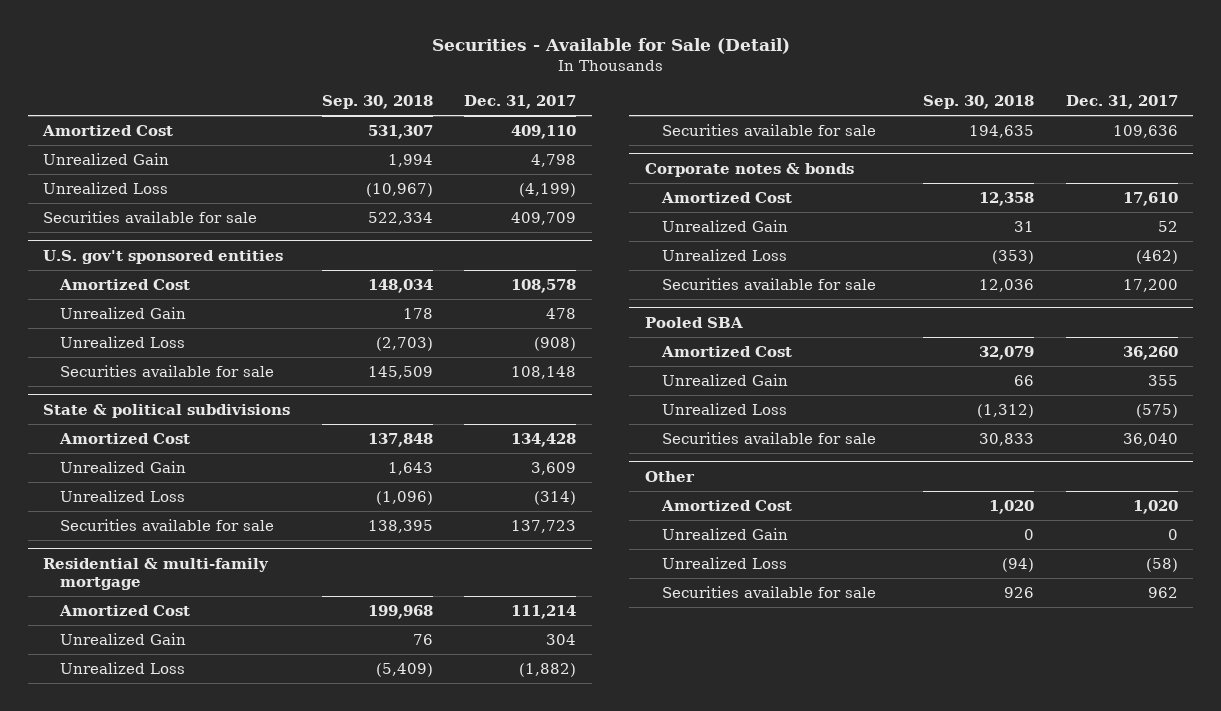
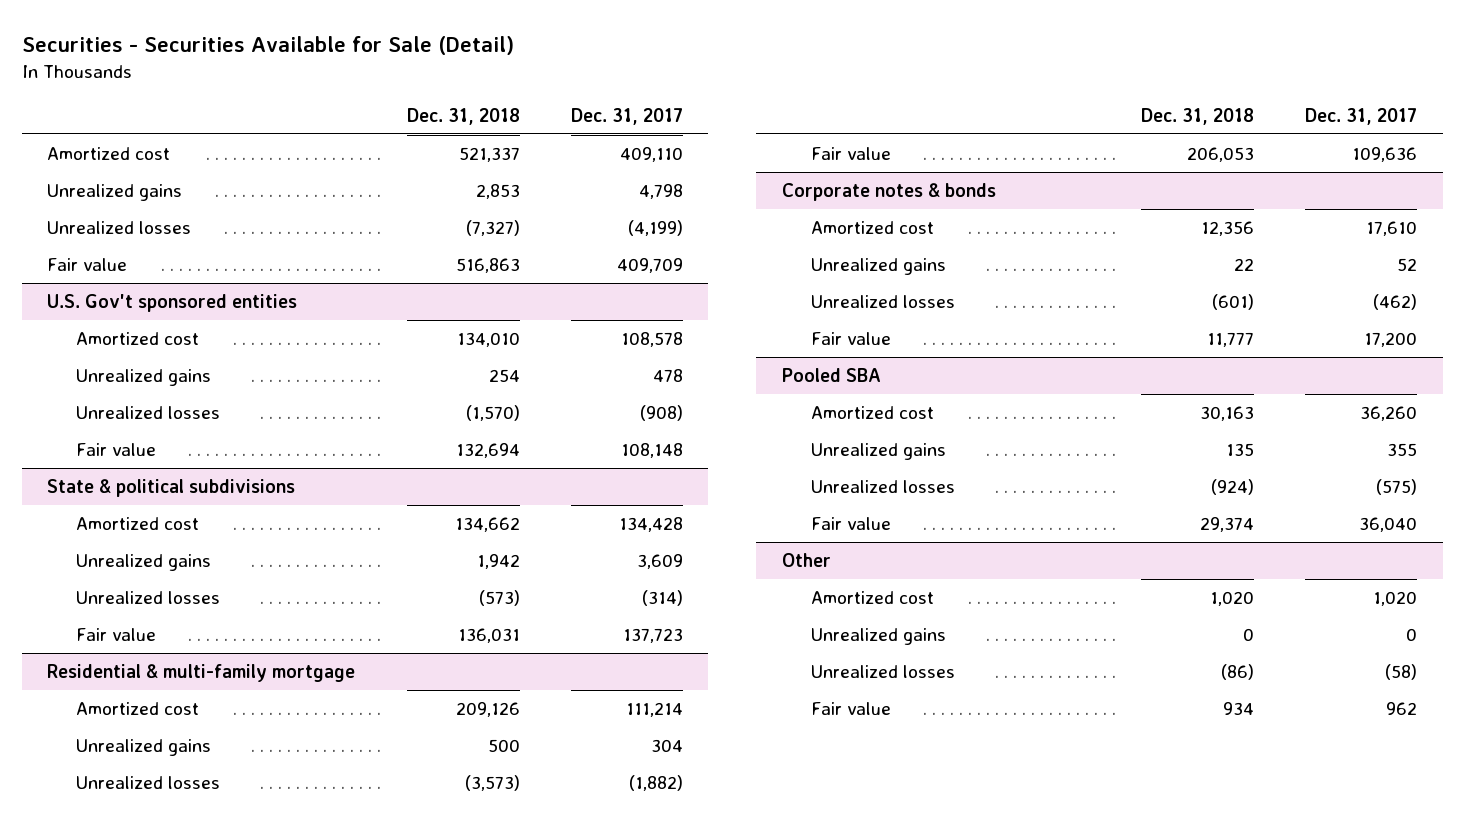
- Securities - Available for Sale (Detail)
+ Securities - Securities Available for Sale (Detail)
- | Sep. 30, 2018 | Dec. 31, 2017
+ | Dec. 31, 2018 | Dec. 31, 2017
- Amortized Cost | 531,307 | 409,110
- Unrealized Gain | 1,994 | 4,798
- Unrealized Loss | (10,967) | (4,199)
- Securities available for sale | 522,334 | 409,709
- U.S. gov't sponsored entities
- Amortized Cost | 148,034 | 108,578
- Unrealized Gain | 178 | 478
- Unrealized Loss | (2,703) | (908)
- Securities available for sale | 145,509 | 108,148
+ Amortized cost | 521,337 | 409,110
+ Unrealized gains | 2,853 | 4,798
+ Unrealized losses | (7,327) | (4,199)
+ Fair value | 516,863 | 409,709
+ U.S. Gov't sponsored entities
+ Amortized cost | 134,010 | 108,578
+ Unrealized gains | 254 | 478
+ Unrealized losses | (1,570) | (908)
+ Fair value | 132,694 | 108,148
@ State & political subdivisions
- Amortized Cost | 137,848 | 134,428
- Unrealized Gain | 1,643 | 3,609
- Unrealized Loss | (1,096) | (314)
- Securities available for sale | 138,395 | 137,723
+ Amortized cost | 134,662 | 134,428
+ Unrealized gains | 1,942 | 3,609
+ Unrealized losses | (573) | (314)
+ Fair value | 136,031 | 137,723
@ Residential & multi-family mortgage
- Amortized Cost | 199,968 | 111,214
- Unrealized Gain | 76 | 304
- Unrealized Loss | (5,409) | (1,882)
- Securities available for sale | 194,635 | 109,636
+ Amortized cost | 209,126 | 111,214
+ Unrealized gains | 500 | 304
+ Unrealized losses | (3,573) | (1,882)
+ Fair value | 206,053 | 109,636
@ Corporate notes & bonds
- Amortized Cost | 12,358 | 17,610
- Unrealized Gain | 31 | 52
- Unrealized Loss | (353) | (462)
- Securities available for sale | 12,036 | 17,200
+ Amortized cost | 12,356 | 17,610
+ Unrealized gains | 22 | 52
+ Unrealized losses | (601) | (462)
+ Fair value | 11,777 | 17,200
@ Pooled SBA
- Amortized Cost | 32,079 | 36,260
- Unrealized Gain | 66 | 355
- Unrealized Loss | (1,312) | (575)
- Securities available for sale | 30,833 | 36,040
+ Amortized cost | 30,163 | 36,260
+ Unrealized gains | 135 | 355
+ Unrealized losses | (924) | (575)
+ Fair value | 29,374 | 36,040
@ Other
- Amortized Cost | 1,020 | 1,020
- Unrealized Gain | 0 | 0
- Unrealized Loss | (94) | (58)
- Securities available for sale | 926 | 962
+ Amortized cost | 1,020 | 1,020
+ Unrealized gains | 0 | 0
+ Unrealized losses | (86) | (58)
+ Fair value | 934 | 962

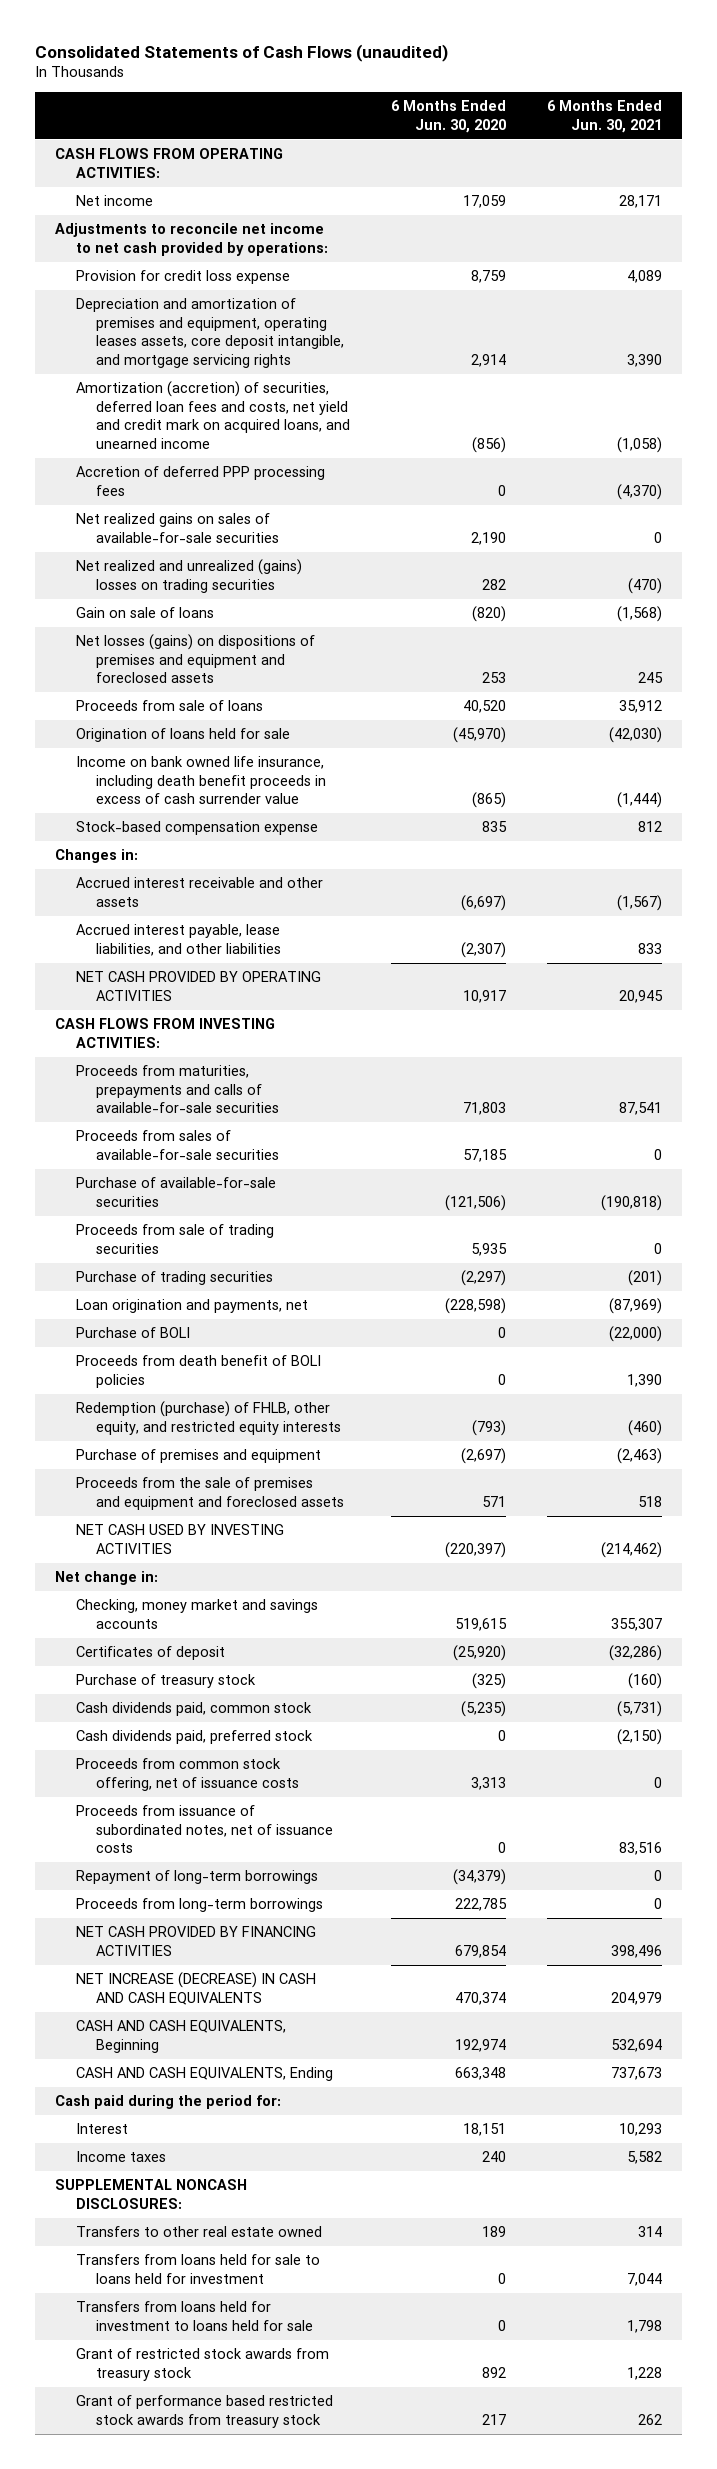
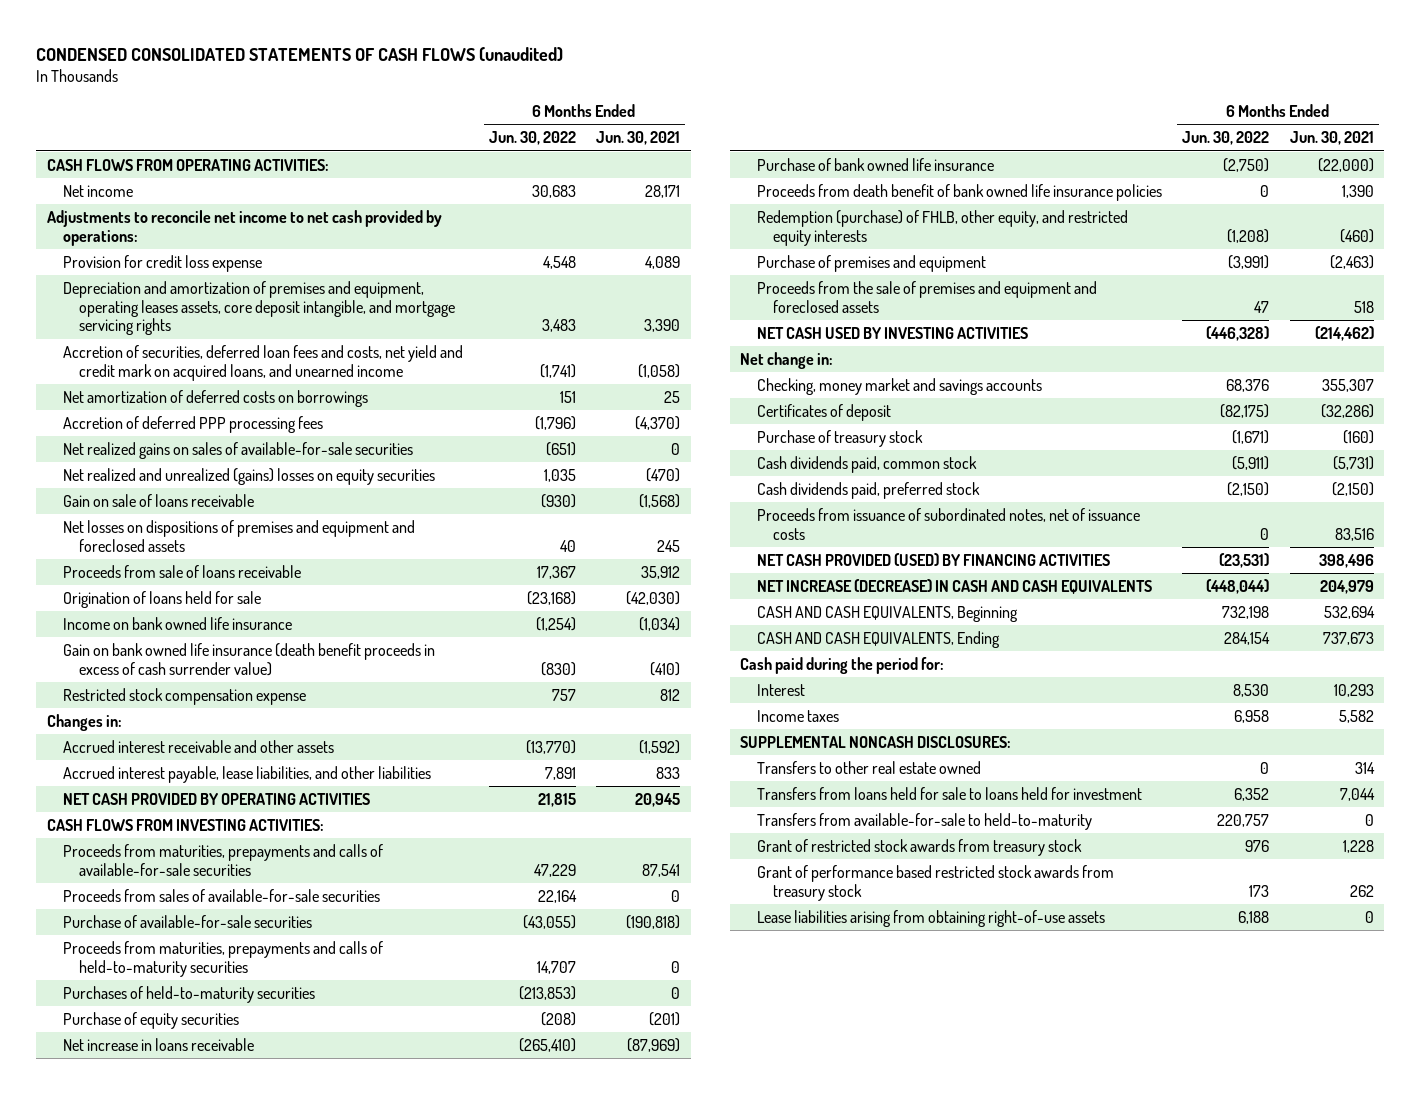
- Consolidated Statements of Cash Flows (unaudited)
+ CONDENSED CONSOLIDATED STATEMENTS OF CASH FLOWS (unaudited)
- | 6 Months Ended Jun. 30, 2020 | 6 Months Ended Jun. 30, 2021
+ | 6 Months Ended Jun. 30, 2022 | 6 Months Ended Jun. 30, 2021
- Amortization (accretion) of securities, deferred loan fees and costs, net yield and credit mark on acquired loans, and unearned income | (856) | (1,058)
+ Accretion of securities, deferred loan fees and costs, net yield and credit mark on acquired loans, and unearned income | (1,741) | (1,058)
+ Net amortization of deferred costs on borrowings | 151 | 25
- Net realized and unrealized (gains) losses on trading securities | 282 | (470)
- Gain on sale of loans | (820) | (1,568)
- Net losses (gains) on dispositions of premises and equipment and foreclosed assets | 253 | 245
- Proceeds from sale of loans | 40,520 | 35,912
+ Net realized and unrealized (gains) losses on equity securities | 1,035 | (470)
+ Gain on sale of loans receivable | (930) | (1,568)
+ Net losses on dispositions of premises and equipment and foreclosed assets | 40 | 245
+ Proceeds from sale of loans receivable | 17,367 | 35,912
- Income on bank owned life insurance, including death benefit proceeds in excess of cash surrender value | (865) | (1,444)
- Stock-based compensation expense | 835 | 812
+ Income on bank owned life insurance | (1,254) | (1,034)
+ Gain on bank owned life insurance (death benefit proceeds in excess of cash surrender value) | (830) | (410)
+ Restricted stock compensation expense | 757 | 812
- Accrued interest receivable and other assets | (6,697) | (1,567)
+ Accrued interest receivable and other assets | (13,770) | (1,592)
- Proceeds from sale of trading securities | 5,935 | 0
- Purchase of trading securities | (2,297) | (201)
- Loan origination and payments, net | (228,598) | (87,969)
- Purchase of BOLI | 0 | (22,000)
- Proceeds from death benefit of BOLI policies | 0 | 1,390
+ Proceeds from maturities, prepayments and calls of held-to-maturity securities | 14,707 | 0
+ Purchases of held-to-maturity securities | (213,853) | 0
+ Purchase of equity securities | (208) | (201)
+ Net increase in loans receivable | (265,410) | (87,969)
+ Purchase of bank owned life insurance | (2,750) | (22,000)
+ Proceeds from death benefit of bank owned life insurance policies | 0 | 1,390
- Proceeds from common stock offering, net of issuance costs | 3,313 | 0
- Repayment of long-term borrowings | (34,379) | 0
- Proceeds from long-term borrowings | 222,785 | 0
- NET CASH PROVIDED BY FINANCING ACTIVITIES | 679,854 | 398,496
+ NET CASH PROVIDED (USED) BY FINANCING ACTIVITIES | (23,531) | 398,496
- Transfers from loans held for investment to loans held for sale | 0 | 1,798
+ Transfers from available-for-sale to held-to-maturity | 220,757 | 0
+ Lease liabilities arising from obtaining right-of-use assets | 6,188 | 0

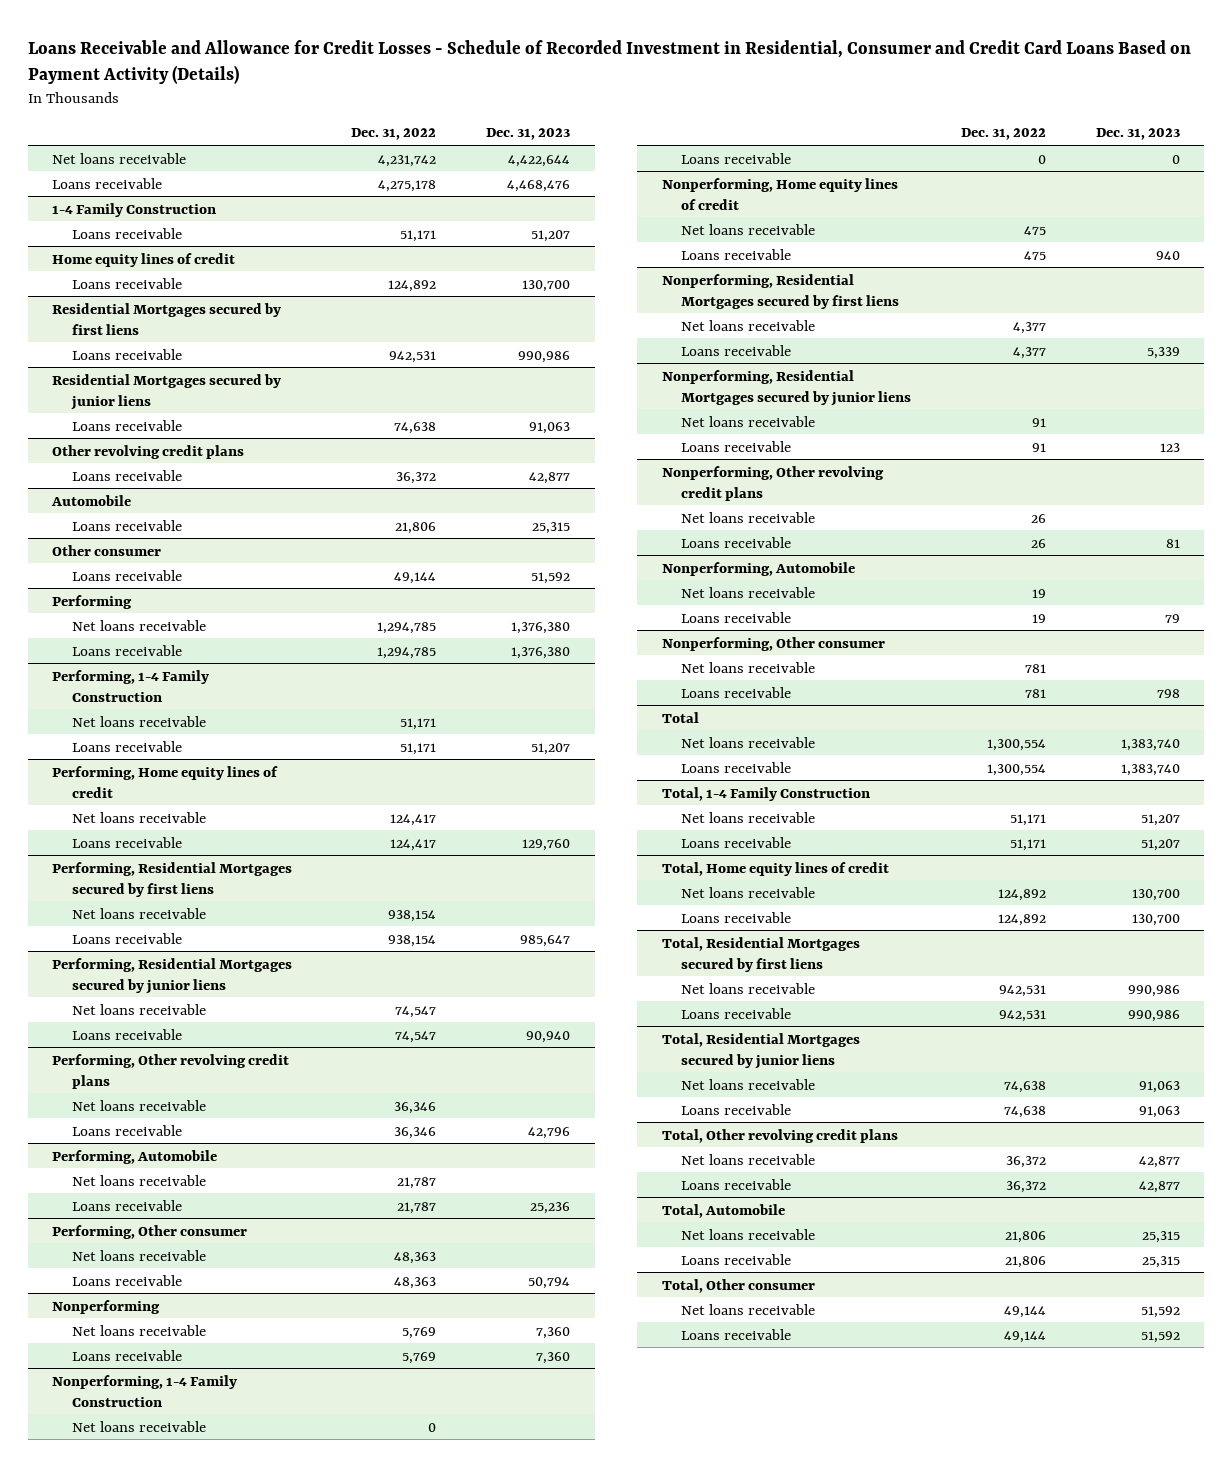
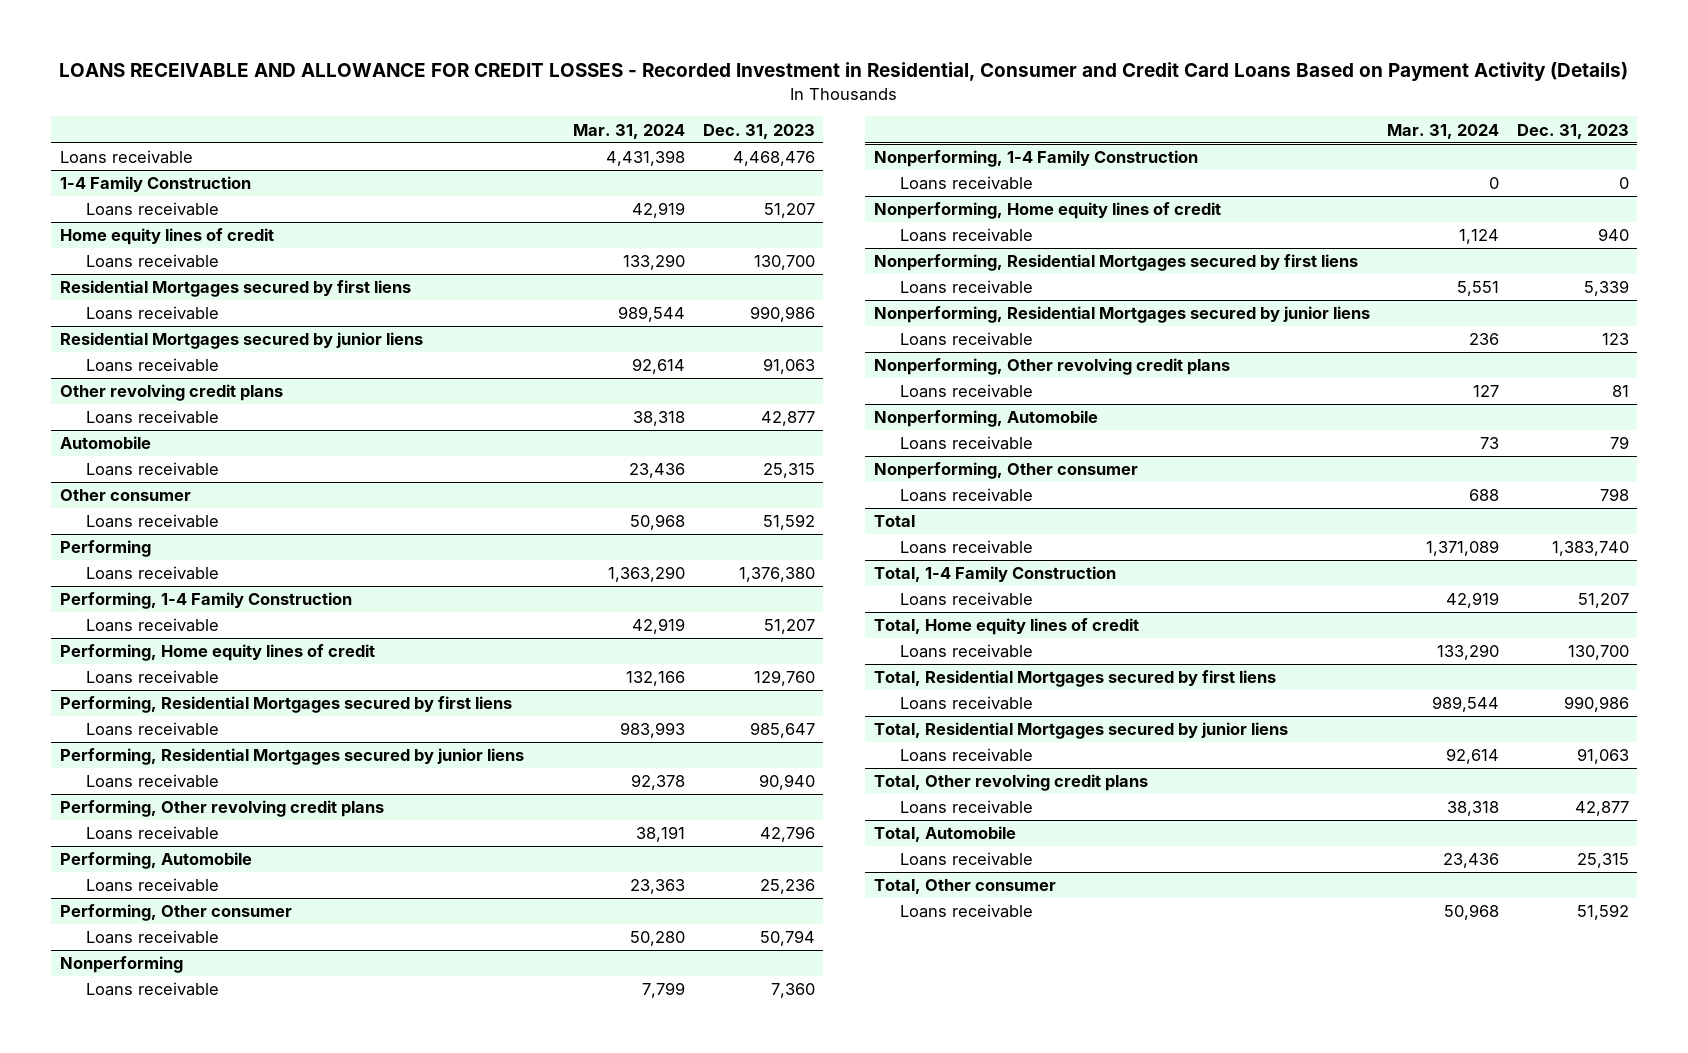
- Loans Receivable and Allowance for Credit Losses - Schedule of Recorded Investment in Residential, Consumer and Credit Card Loans Based on Payment Activity (Details)
+ LOANS RECEIVABLE AND ALLOWANCE FOR CREDIT LOSSES - Recorded Investment in Residential, Consumer and Credit Card Loans Based on Payment Activity (Details)
- | Dec. 31, 2022 | Dec. 31, 2023
+ | Mar. 31, 2024 | Dec. 31, 2023
- Net loans receivable | 4,231,742 | 4,422,644
@ Performing
- Net loans receivable | 1,294,785 | 1,376,380
@ Performing, 1-4 Family Construction
- Net loans receivable | 51,171 |
@ Performing, Home equity lines of credit
- Net loans receivable | 124,417 |
@ Performing, Residential Mortgages secured by first liens
- Net loans receivable | 938,154 |
@ Performing, Residential Mortgages secured by junior liens
- Net loans receivable | 74,547 |
@ Performing, Other revolving credit plans
- Net loans receivable | 36,346 |
@ Performing, Automobile
- Net loans receivable | 21,787 |
@ Performing, Other consumer
- Net loans receivable | 48,363 |
@ Nonperforming
- Net loans receivable | 5,769 | 7,360
@ Nonperforming, 1-4 Family Construction
- Net loans receivable | 0 |
@ Nonperforming, Home equity lines of credit
- Net loans receivable | 475 |
@ Nonperforming, Residential Mortgages secured by first liens
- Net loans receivable | 4,377 |
@ Nonperforming, Residential Mortgages secured by junior liens
- Net loans receivable | 91 |
@ Nonperforming, Other revolving credit plans
- Net loans receivable | 26 |
@ Nonperforming, Automobile
- Net loans receivable | 19 |
@ Nonperforming, Other consumer
- Net loans receivable | 781 |
@ Total
- Net loans receivable | 1,300,554 | 1,383,740
@ Total, 1-4 Family Construction
- Net loans receivable | 51,171 | 51,207
@ Total, Home equity lines of credit
- Net loans receivable | 124,892 | 130,700
@ Total, Residential Mortgages secured by first liens
- Net loans receivable | 942,531 | 990,986
@ Total, Residential Mortgages secured by junior liens
- Net loans receivable | 74,638 | 91,063
@ Total, Other revolving credit plans
- Net loans receivable | 36,372 | 42,877
@ Total, Automobile
- Net loans receivable | 21,806 | 25,315
@ Total, Other consumer
- Net loans receivable | 49,144 | 51,592

